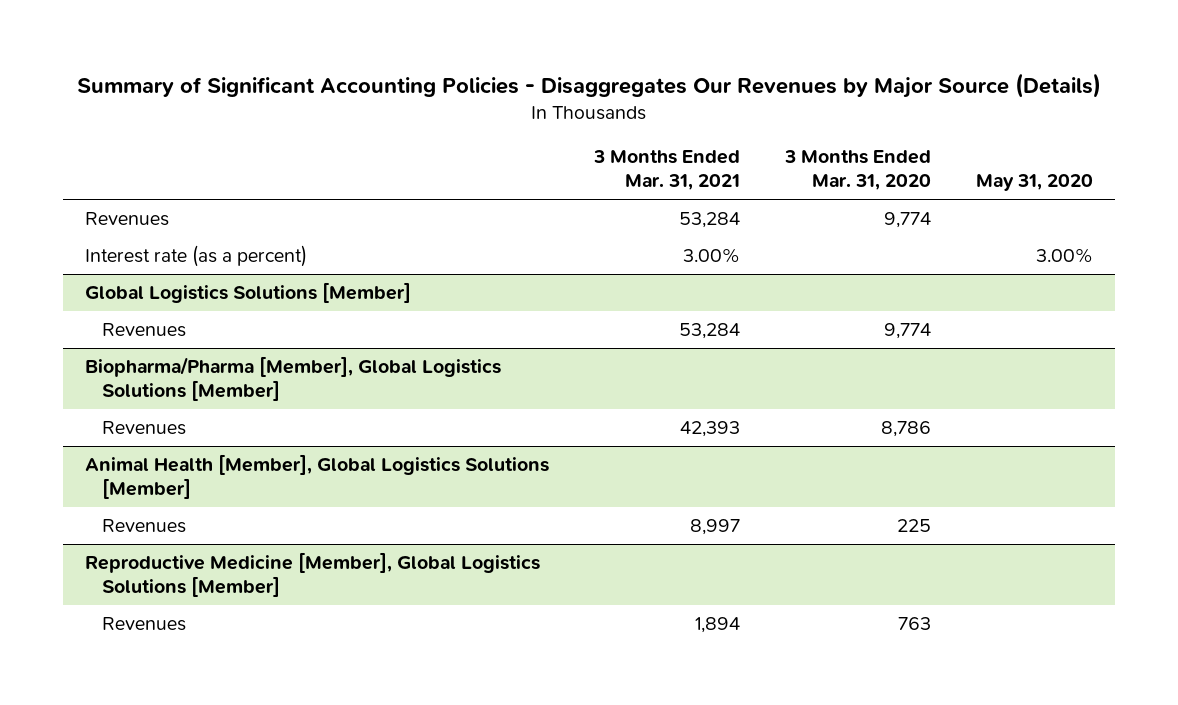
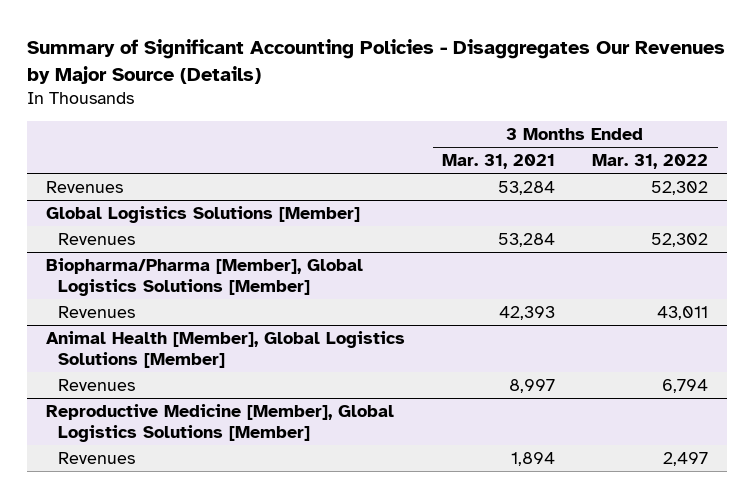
- | 3 Months Ended Mar. 31, 2021 | 3 Months Ended Mar. 31, 2020 | May 31, 2020
+ | 3 Months Ended Mar. 31, 2021 | 3 Months Ended Mar. 31, 2022
- Interest rate (as a percent) | 3.00% | | 3.00%

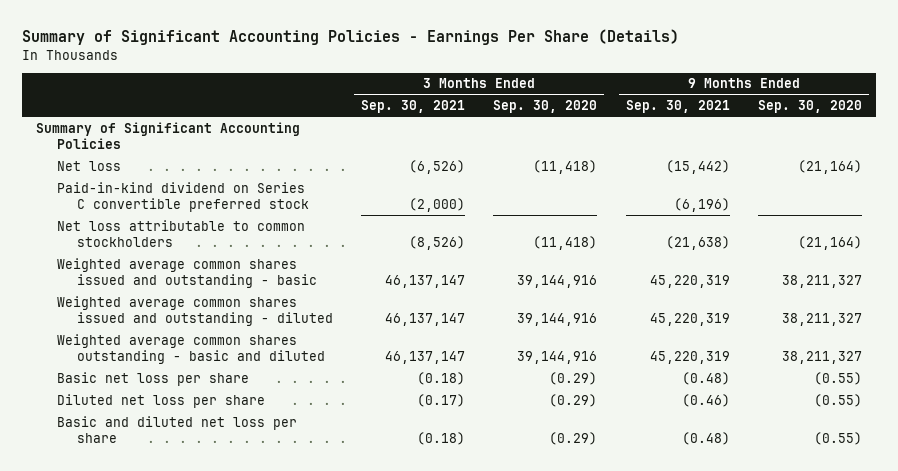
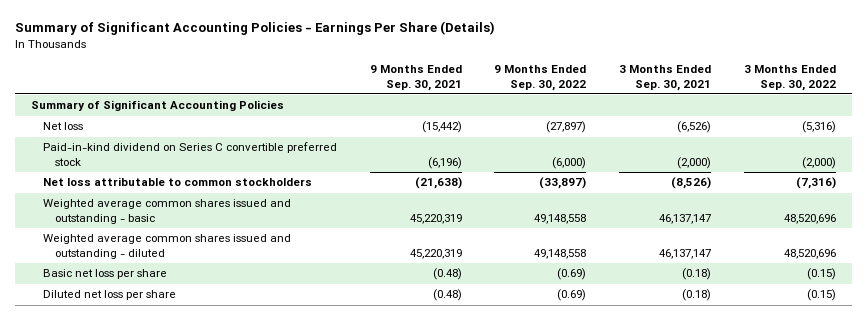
- | 3 Months Ended Sep. 30, 2021 | 3 Months Ended Sep. 30, 2020 | 9 Months Ended Sep. 30, 2021 | 9 Months Ended Sep. 30, 2020
+ | 9 Months Ended Sep. 30, 2021 | 9 Months Ended Sep. 30, 2022 | 3 Months Ended Sep. 30, 2021 | 3 Months Ended Sep. 30, 2022
- Weighted average common shares outstanding - basic and diluted | 46,137,147 | 39,144,916 | 45,220,319 | 38,211,327
- Diluted net loss per share | (0.17) | (0.29) | (0.46) | (0.55)
- Basic and diluted net loss per share | (0.18) | (0.29) | (0.48) | (0.55)
+ Diluted net loss per share | (0.48) | (0.69) | (0.18) | (0.15)

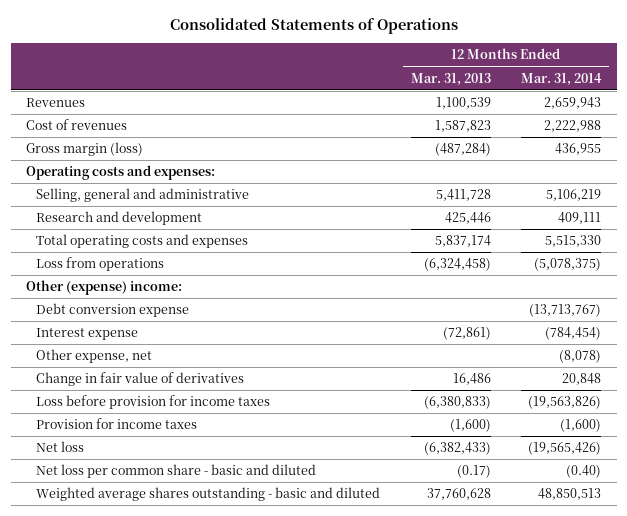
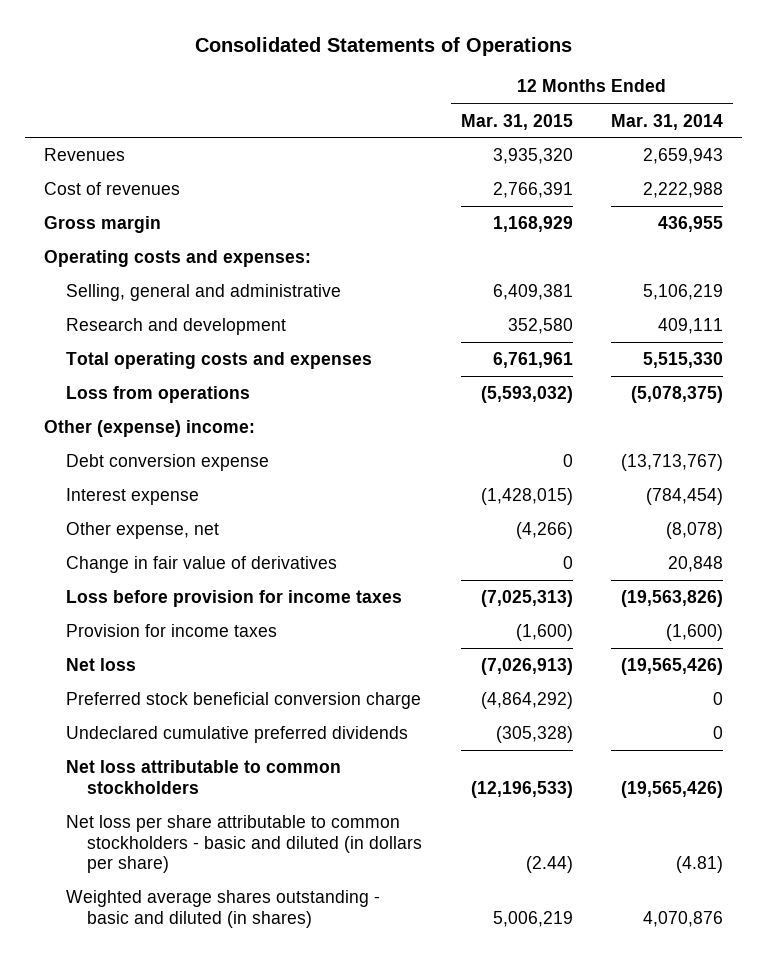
- | 12 Months Ended Mar. 31, 2013 | 12 Months Ended Mar. 31, 2014
+ | 12 Months Ended Mar. 31, 2015 | 12 Months Ended Mar. 31, 2014
- Gross margin (loss) | (487,284) | 436,955
+ Gross margin | 1,168,929 | 436,955
- Net loss per common share - basic and diluted | (0.17) | (0.40)
- Weighted average shares outstanding - basic and diluted | 37,760,628 | 48,850,513
+ Preferred stock beneficial conversion charge | (4,864,292) | 0
+ Undeclared cumulative preferred dividends | (305,328) | 0
+ Net loss attributable to common stockholders | (12,196,533) | (19,565,426)
+ Net loss per share attributable to common stockholders - basic and diluted (in dollars per share) | (2.44) | (4.81)
+ Weighted average shares outstanding - basic and diluted (in shares) | 5,006,219 | 4,070,876

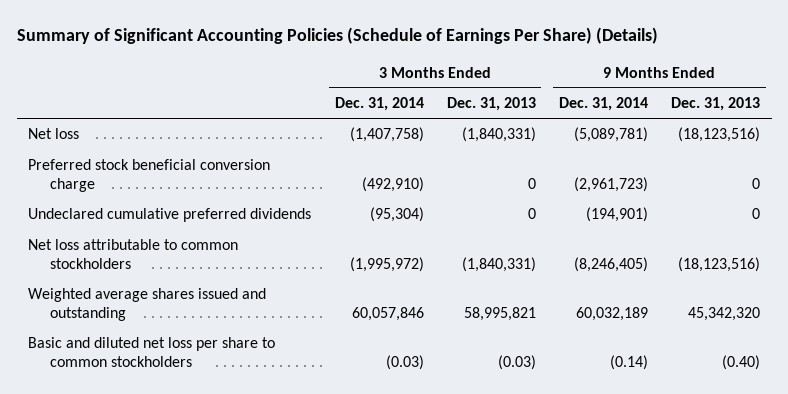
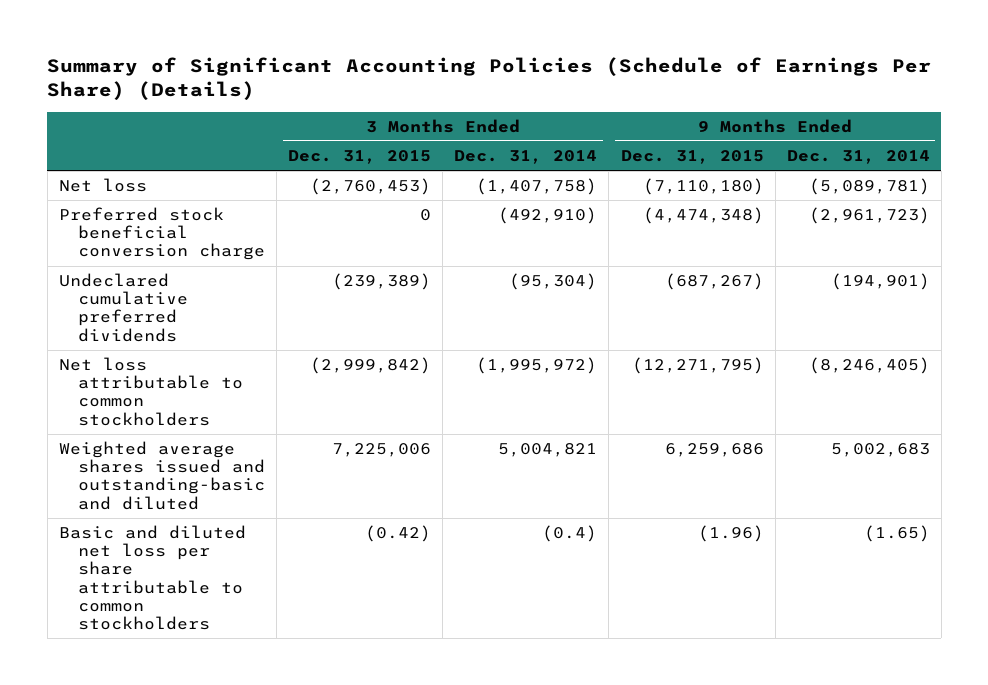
- | 3 Months Ended Dec. 31, 2014 | 3 Months Ended Dec. 31, 2013 | 9 Months Ended Dec. 31, 2014 | 9 Months Ended Dec. 31, 2013
+ | 3 Months Ended Dec. 31, 2015 | 3 Months Ended Dec. 31, 2014 | 9 Months Ended Dec. 31, 2015 | 9 Months Ended Dec. 31, 2014
- Weighted average shares issued and outstanding | 60,057,846 | 58,995,821 | 60,032,189 | 45,342,320
- Basic and diluted net loss per share to common stockholders | (0.03) | (0.03) | (0.14) | (0.40)
+ Weighted average shares issued and outstanding-basic and diluted | 7,225,006 | 5,004,821 | 6,259,686 | 5,002,683
+ Basic and diluted net loss per share attributable to common stockholders | (0.42) | (0.4) | (1.96) | (1.65)

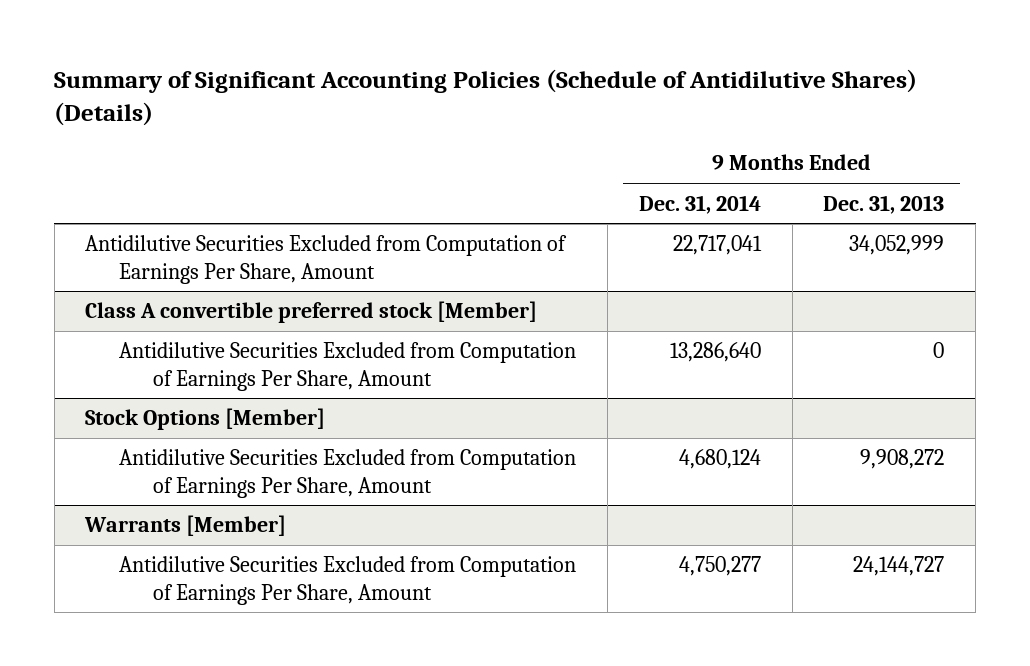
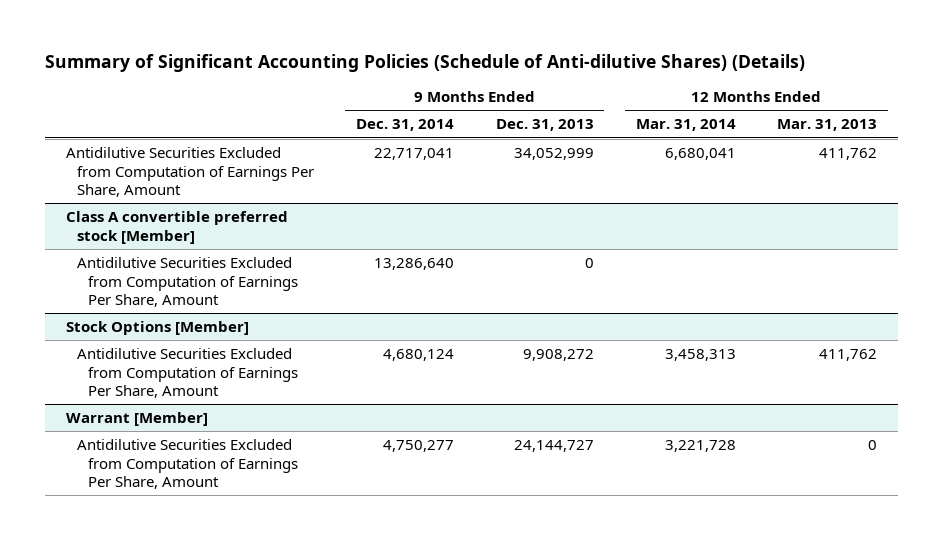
- Summary of Significant Accounting Policies (Schedule of Antidilutive Shares) (Details)
+ Summary of Significant Accounting Policies (Schedule of Anti-dilutive Shares) (Details)
- | 9 Months Ended Dec. 31, 2014 | 9 Months Ended Dec. 31, 2013
+ | 9 Months Ended Dec. 31, 2014 | 9 Months Ended Dec. 31, 2013 | 12 Months Ended Mar. 31, 2014 | 12 Months Ended Mar. 31, 2013
- Warrants [Member]
+ Warrant [Member]

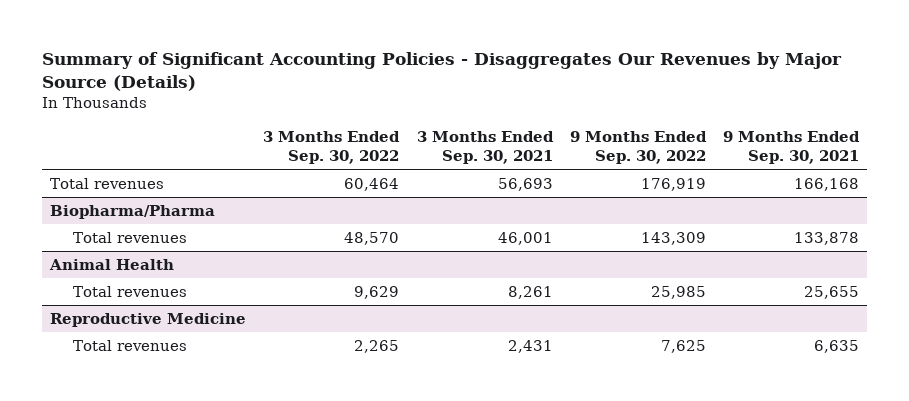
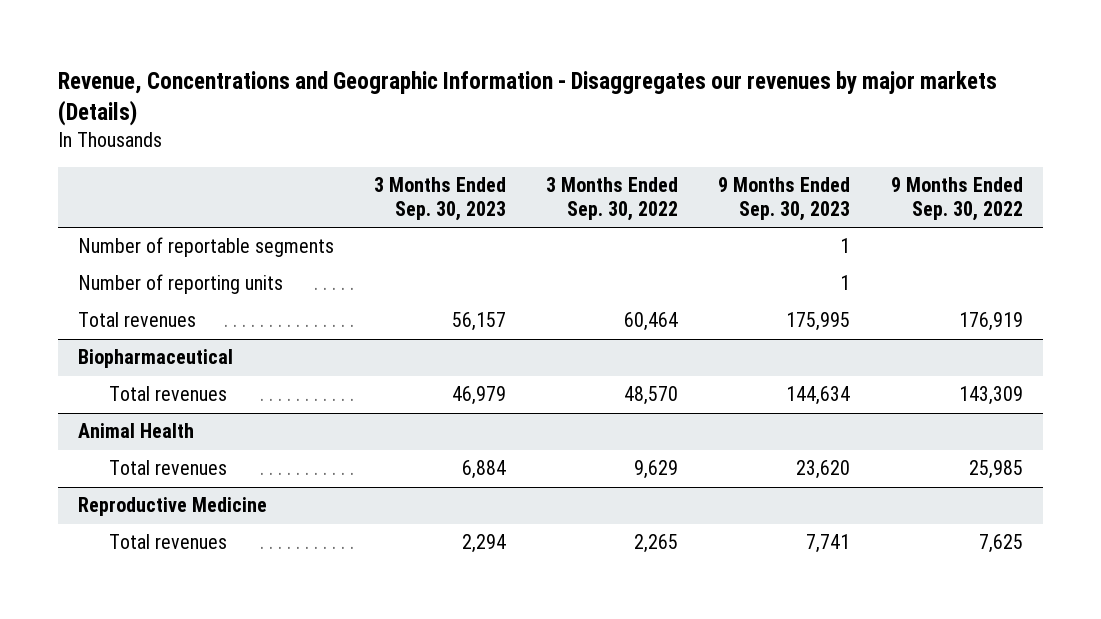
- Summary of Significant Accounting Policies - Disaggregates Our Revenues by Major Source (Details)
+ Revenue, Concentrations and Geographic Information - Disaggregates our revenues by major markets (Details)
- | 3 Months Ended Sep. 30, 2022 | 3 Months Ended Sep. 30, 2021 | 9 Months Ended Sep. 30, 2022 | 9 Months Ended Sep. 30, 2021
+ | 3 Months Ended Sep. 30, 2023 | 3 Months Ended Sep. 30, 2022 | 9 Months Ended Sep. 30, 2023 | 9 Months Ended Sep. 30, 2022
+ Number of reportable segments | | | 1 |
+ Number of reporting units | | | 1 |
- Biopharma/Pharma
+ Biopharmaceutical

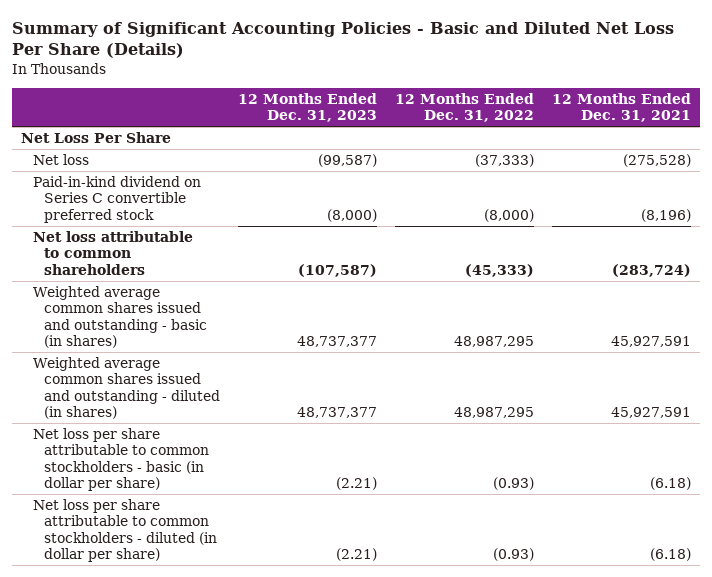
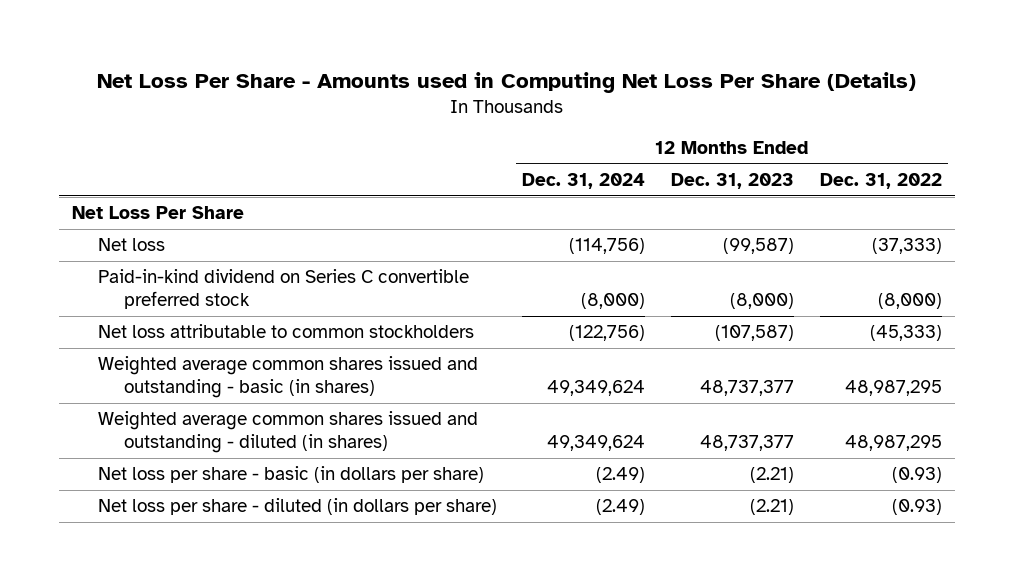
- Summary of Significant Accounting Policies - Basic and Diluted Net Loss Per Share (Details)
+ Net Loss Per Share - Amounts used in Computing Net Loss Per Share (Details)
- | 12 Months Ended Dec. 31, 2023 | 12 Months Ended Dec. 31, 2022 | 12 Months Ended Dec. 31, 2021
+ | 12 Months Ended Dec. 31, 2024 | 12 Months Ended Dec. 31, 2023 | 12 Months Ended Dec. 31, 2022
- Net loss attributable to common shareholders | (107,587) | (45,333) | (283,724)
+ Net loss attributable to common stockholders | (122,756) | (107,587) | (45,333)
- Net loss per share attributable to common stockholders - basic (in dollar per share) | (2.21) | (0.93) | (6.18)
- Net loss per share attributable to common stockholders - diluted (in dollar per share) | (2.21) | (0.93) | (6.18)
+ Net loss per share - basic (in dollars per share) | (2.49) | (2.21) | (0.93)
+ Net loss per share - diluted (in dollars per share) | (2.49) | (2.21) | (0.93)

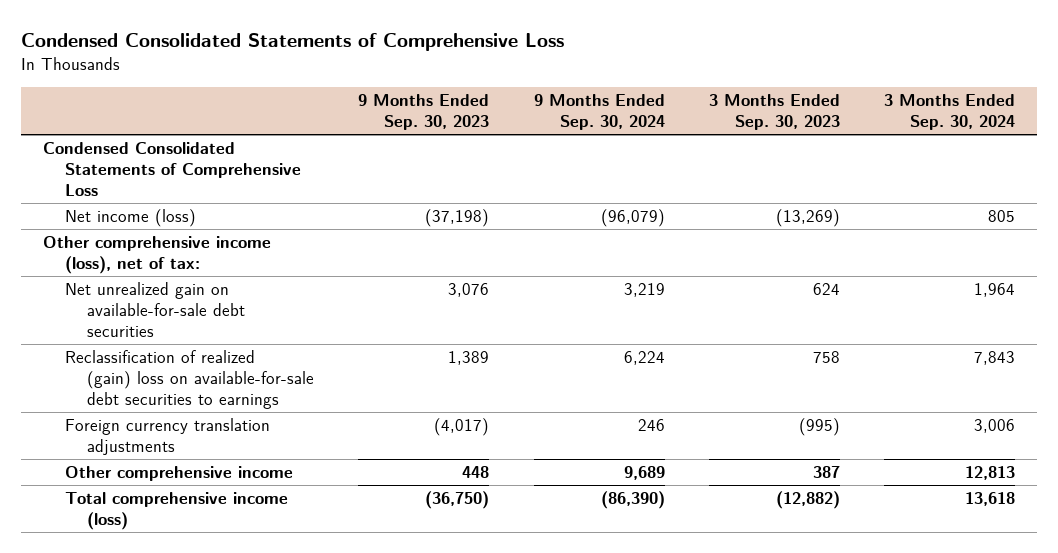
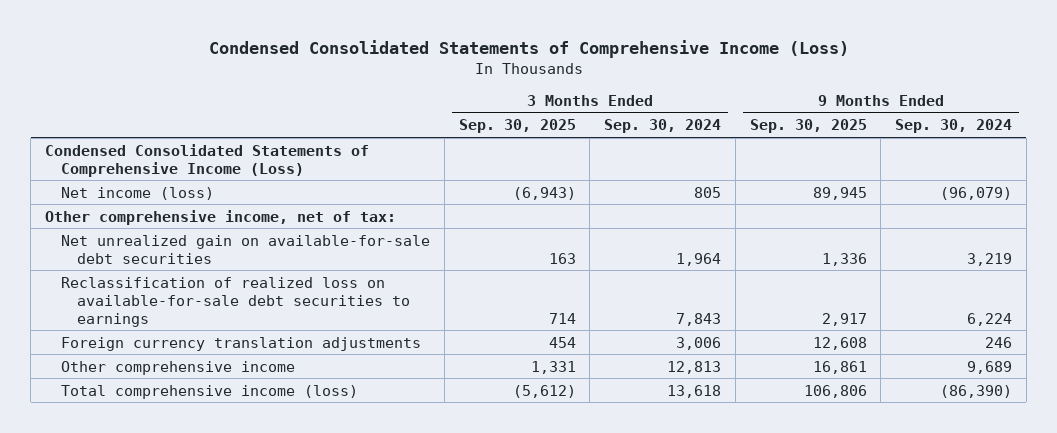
- Condensed Consolidated Statements of Comprehensive Loss
+ Condensed Consolidated Statements of Comprehensive Income (Loss)
- | 9 Months Ended Sep. 30, 2023 | 9 Months Ended Sep. 30, 2024 | 3 Months Ended Sep. 30, 2023 | 3 Months Ended Sep. 30, 2024
+ | 3 Months Ended Sep. 30, 2025 | 3 Months Ended Sep. 30, 2024 | 9 Months Ended Sep. 30, 2025 | 9 Months Ended Sep. 30, 2024
- Condensed Consolidated Statements of Comprehensive Loss
+ Condensed Consolidated Statements of Comprehensive Income (Loss)
- Other comprehensive income (loss), net of tax:
+ Other comprehensive income, net of tax:
- Reclassification of realized (gain) loss on available-for-sale debt securities to earnings | 1,389 | 6,224 | 758 | 7,843
+ Reclassification of realized loss on available-for-sale debt securities to earnings | 714 | 7,843 | 2,917 | 6,224

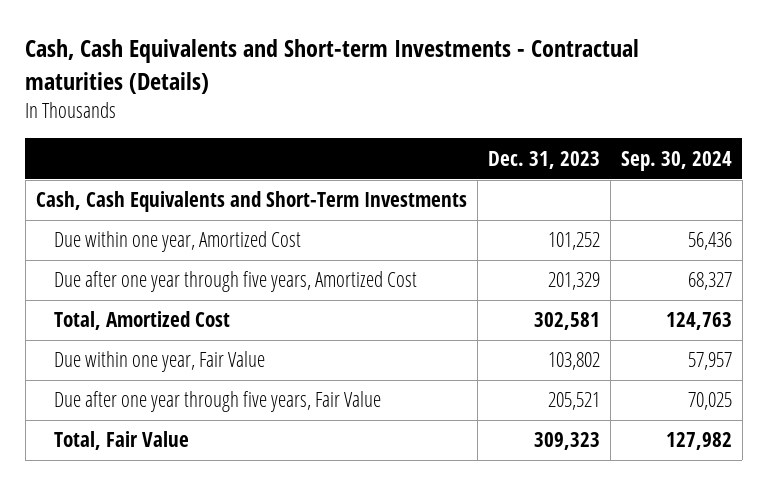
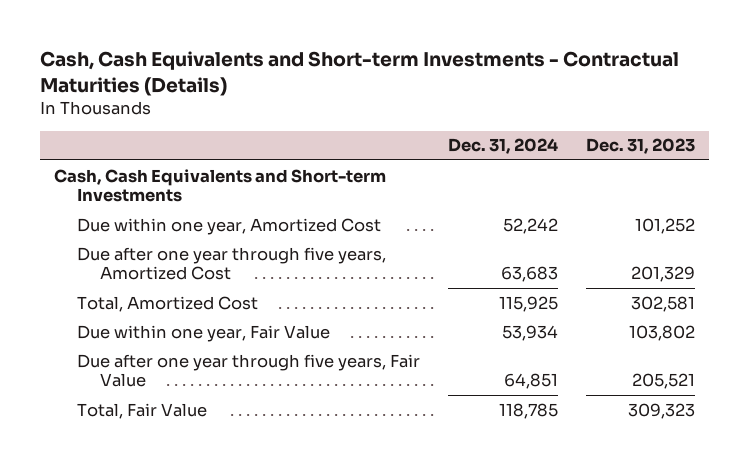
- Cash, Cash Equivalents and Short-term Investments - Contractual maturities (Details)
+ Cash, Cash Equivalents and Short-term Investments - Contractual Maturities (Details)
- | Dec. 31, 2023 | Sep. 30, 2024
+ | Dec. 31, 2024 | Dec. 31, 2023
- Cash, Cash Equivalents and Short-Term Investments
+ Cash, Cash Equivalents and Short-term Investments

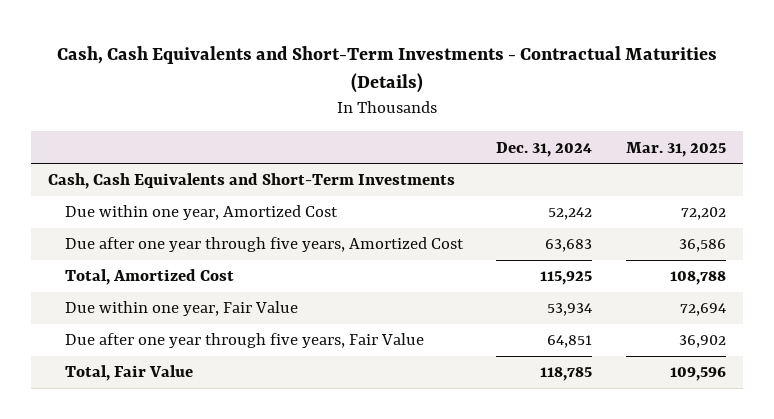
- Cash, Cash Equivalents and Short-term Investments - Contractual Maturities (Details)
+ Cash, Cash Equivalents and Short-Term Investments - Contractual Maturities (Details)
- | Dec. 31, 2024 | Dec. 31, 2023
+ | Dec. 31, 2024 | Mar. 31, 2025
- Cash, Cash Equivalents and Short-term Investments
+ Cash, Cash Equivalents and Short-Term Investments

